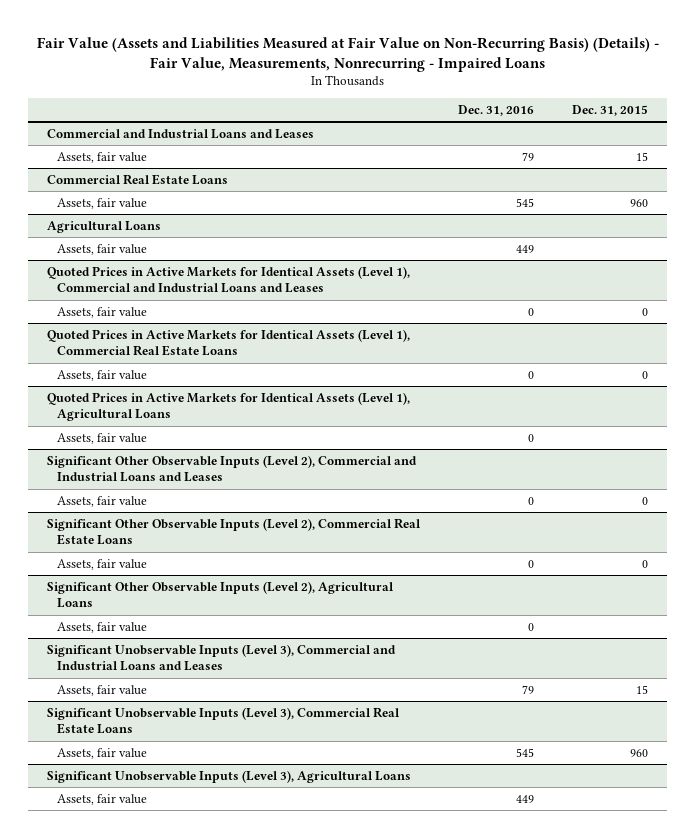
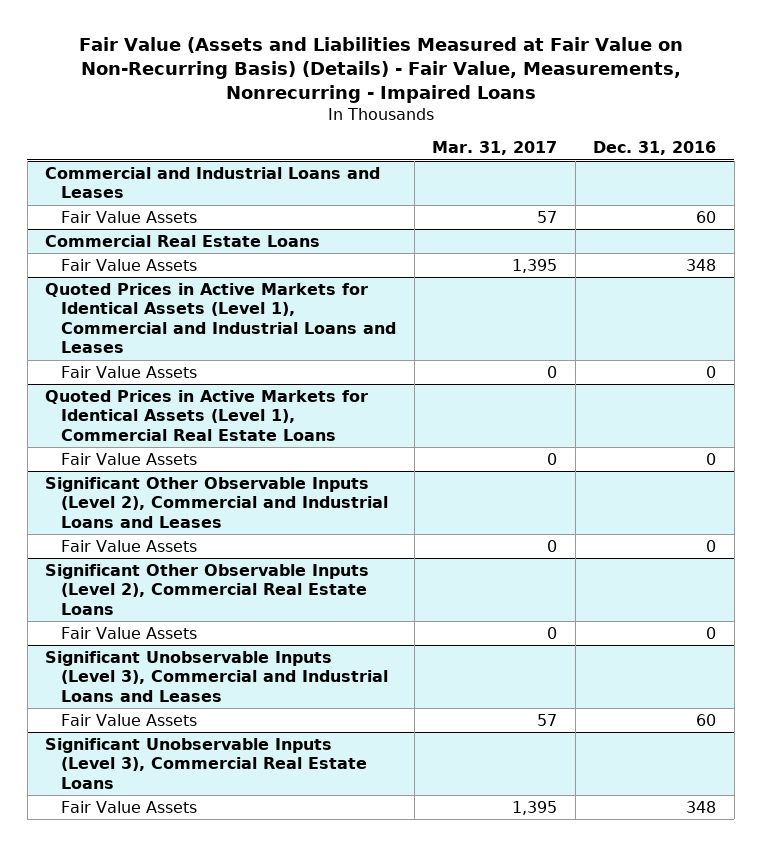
- | Dec. 31, 2016 | Dec. 31, 2015
+ | Mar. 31, 2017 | Dec. 31, 2016
@ Commercial and Industrial Loans and Leases
- Assets, fair value | 79 | 15
+ Fair Value Assets | 57 | 60
@ Commercial Real Estate Loans
- Assets, fair value | 545 | 960
- Agricultural Loans
- Assets, fair value | 449 |
@ Commercial Real Estate Loans
+ Fair Value Assets | 1,395 | 348
@ Quoted Prices in Active Markets for Identical Assets (Level 1), Commercial and Industrial Loans and Leases
- Assets, fair value | 0 | 0
+ Fair Value Assets | 0 | 0
@ Quoted Prices in Active Markets for Identical Assets (Level 1), Commercial Real Estate Loans
- Assets, fair value | 0 | 0
- Quoted Prices in Active Markets for Identical Assets (Level 1), Agricultural Loans
- Assets, fair value | 0 |
@ Quoted Prices in Active Markets for Identical Assets (Level 1), Commercial Real Estate Loans
+ Fair Value Assets | 0 | 0
@ Significant Other Observable Inputs (Level 2), Commercial and Industrial Loans and Leases
- Assets, fair value | 0 | 0
+ Fair Value Assets | 0 | 0
@ Significant Other Observable Inputs (Level 2), Commercial Real Estate Loans
- Assets, fair value | 0 | 0
- Significant Other Observable Inputs (Level 2), Agricultural Loans
- Assets, fair value | 0 |
@ Significant Other Observable Inputs (Level 2), Commercial Real Estate Loans
+ Fair Value Assets | 0 | 0
@ Significant Unobservable Inputs (Level 3), Commercial and Industrial Loans and Leases
- Assets, fair value | 79 | 15
+ Fair Value Assets | 57 | 60
@ Significant Unobservable Inputs (Level 3), Commercial Real Estate Loans
- Assets, fair value | 545 | 960
- Significant Unobservable Inputs (Level 3), Agricultural Loans
- Assets, fair value | 449 |
@ Significant Unobservable Inputs (Level 3), Commercial Real Estate Loans
+ Fair Value Assets | 1,395 | 348

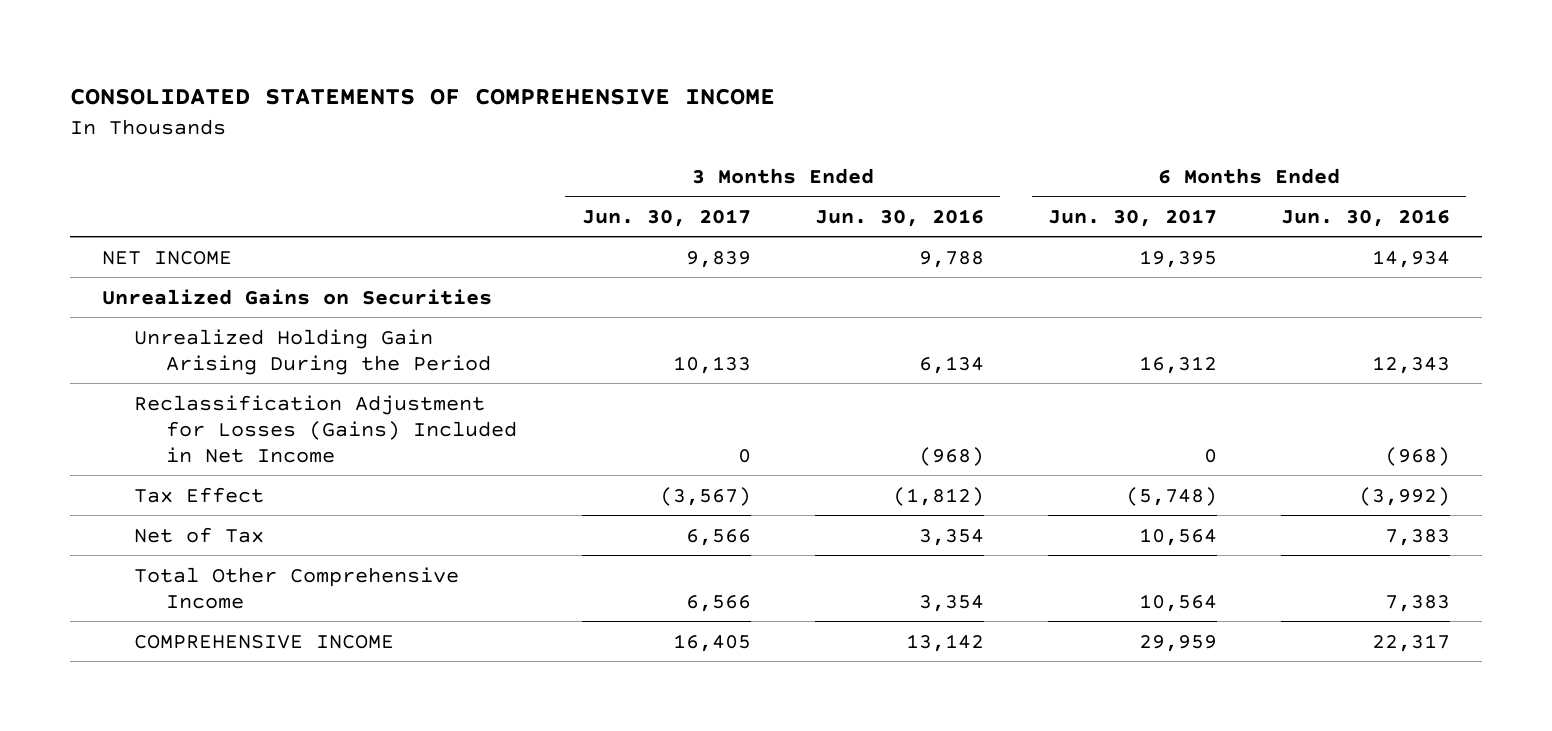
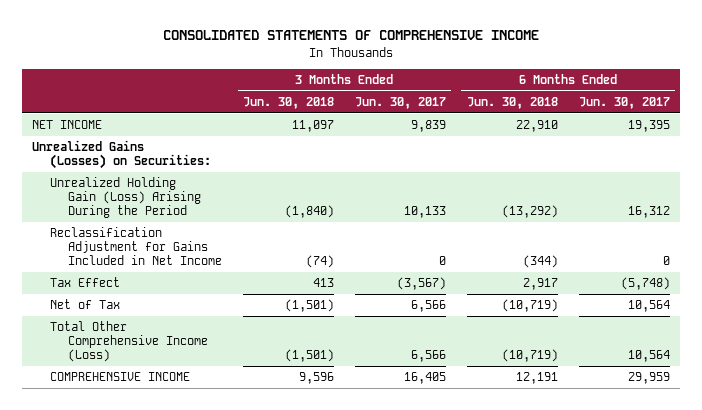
- | 3 Months Ended Jun. 30, 2017 | 3 Months Ended Jun. 30, 2016 | 6 Months Ended Jun. 30, 2017 | 6 Months Ended Jun. 30, 2016
+ | 3 Months Ended Jun. 30, 2018 | 3 Months Ended Jun. 30, 2017 | 6 Months Ended Jun. 30, 2018 | 6 Months Ended Jun. 30, 2017
- Unrealized Gains on Securities
- Unrealized Holding Gain Arising During the Period | 10,133 | 6,134 | 16,312 | 12,343
- Reclassification Adjustment for Losses (Gains) Included in Net Income | 0 | (968) | 0 | (968)
+ Unrealized Gains (Losses) on Securities:
+ Unrealized Holding Gain (Loss) Arising During the Period | (1,840) | 10,133 | (13,292) | 16,312
+ Reclassification Adjustment for Gains Included in Net Income | (74) | 0 | (344) | 0
- Total Other Comprehensive Income | 6,566 | 3,354 | 10,564 | 7,383
+ Total Other Comprehensive Income (Loss) | (1,501) | 6,566 | (10,719) | 10,564

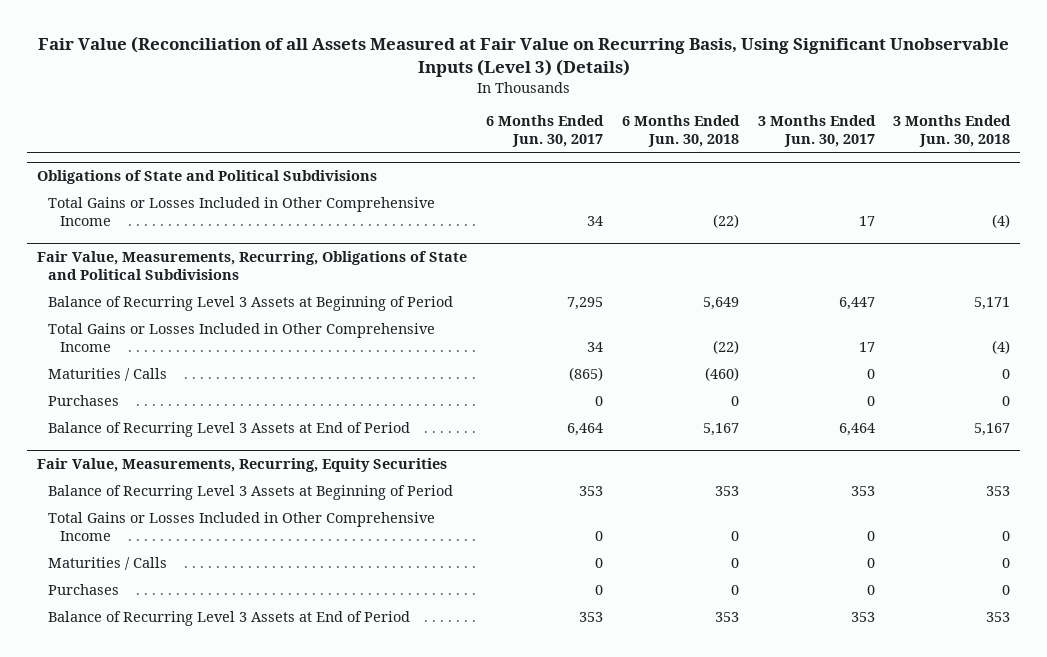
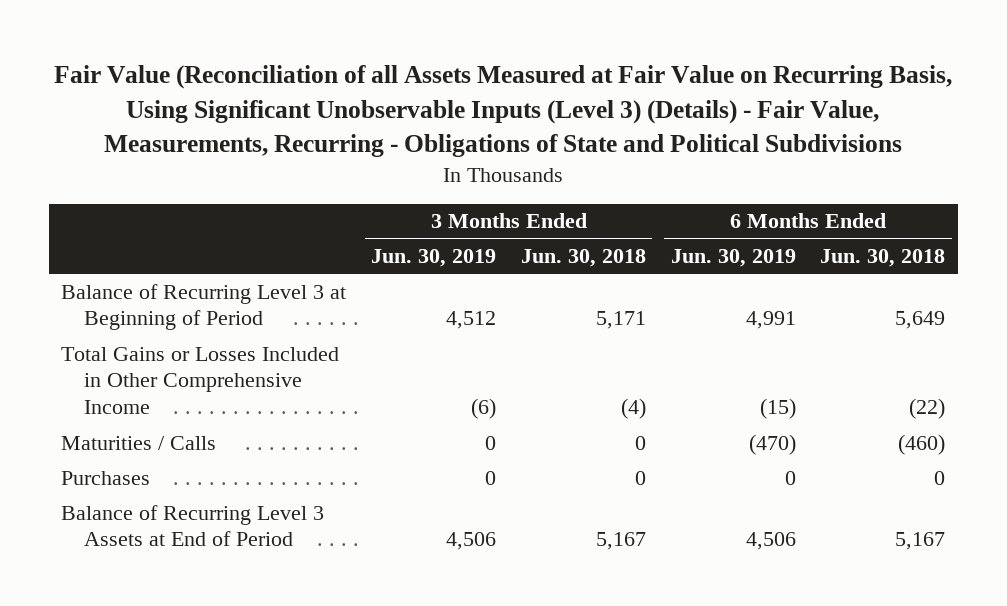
- Fair Value (Reconciliation of all Assets Measured at Fair Value on Recurring Basis, Using Significant Unobservable Inputs (Level 3) (Details)
+ Fair Value (Reconciliation of all Assets Measured at Fair Value on Recurring Basis, Using Significant Unobservable Inputs (Level 3) (Details) - Fair Value, Measurements, Recurring - Obligations of State and Political Subdivisions
- | 6 Months Ended Jun. 30, 2017 | 6 Months Ended Jun. 30, 2018 | 3 Months Ended Jun. 30, 2017 | 3 Months Ended Jun. 30, 2018
+ | 3 Months Ended Jun. 30, 2019 | 3 Months Ended Jun. 30, 2018 | 6 Months Ended Jun. 30, 2019 | 6 Months Ended Jun. 30, 2018
- Obligations of State and Political Subdivisions
- Total Gains or Losses Included in Other Comprehensive Income | 34 | (22) | 17 | (4)
- Fair Value, Measurements, Recurring, Obligations of State and Political Subdivisions
- Balance of Recurring Level 3 Assets at Beginning of Period | 7,295 | 5,649 | 6,447 | 5,171
+ Balance of Recurring Level 3 at Beginning of Period | 4,512 | 5,171 | 4,991 | 5,649
- Fair Value, Measurements, Recurring, Equity Securities
- Balance of Recurring Level 3 Assets at Beginning of Period | 353 | 353 | 353 | 353
- Total Gains or Losses Included in Other Comprehensive Income | 0 | 0 | 0 | 0
- Maturities / Calls | 0 | 0 | 0 | 0
- Purchases | 0 | 0 | 0 | 0
- Balance of Recurring Level 3 Assets at End of Period | 353 | 353 | 353 | 353

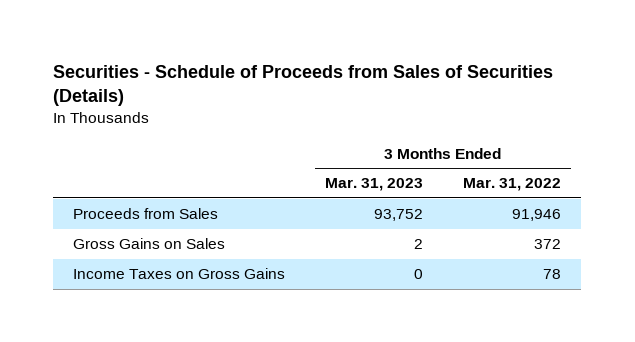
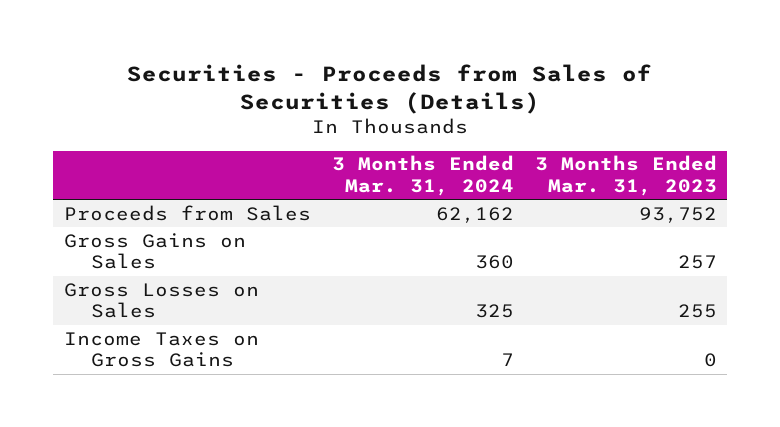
- Securities - Schedule of Proceeds from Sales of Securities (Details)
+ Securities - Proceeds from Sales of Securities (Details)
- | 3 Months Ended Mar. 31, 2023 | 3 Months Ended Mar. 31, 2022
+ | 3 Months Ended Mar. 31, 2024 | 3 Months Ended Mar. 31, 2023
- Gross Gains on Sales | 2 | 372
+ Gross Gains on Sales | 360 | 257
+ Gross Losses on Sales | 325 | 255

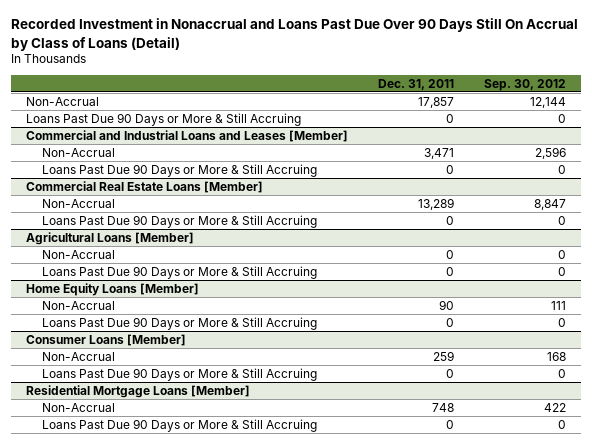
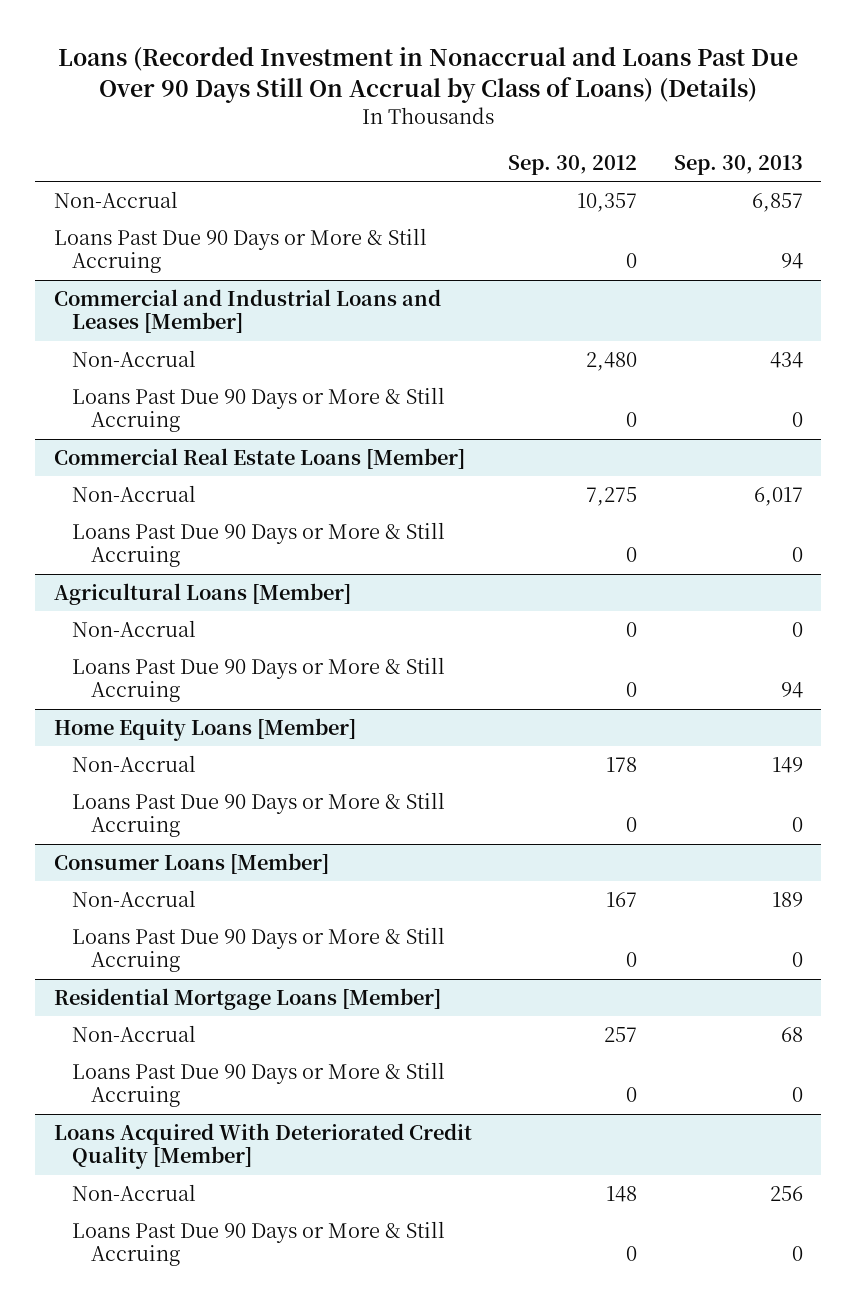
- Recorded Investment in Nonaccrual and Loans Past Due Over 90 Days Still On Accrual by Class of Loans (Detail)
+ Loans (Recorded Investment in Nonaccrual and Loans Past Due Over 90 Days Still On Accrual by Class of Loans) (Details)
- | Dec. 31, 2011 | Sep. 30, 2012
+ | Sep. 30, 2012 | Sep. 30, 2013
- Non-Accrual | 17,857 | 12,144
+ Non-Accrual | 10,357 | 6,857
@ Commercial and Industrial Loans and Leases [Member]
- Non-Accrual | 3,471 | 2,596
+ Non-Accrual | 2,480 | 434
@ Commercial Real Estate Loans [Member]
- Non-Accrual | 13,289 | 8,847
+ Non-Accrual | 7,275 | 6,017
@ Home Equity Loans [Member]
- Non-Accrual | 90 | 111
+ Non-Accrual | 178 | 149
@ Consumer Loans [Member]
- Non-Accrual | 259 | 168
+ Non-Accrual | 167 | 189
@ Residential Mortgage Loans [Member]
- Non-Accrual | 748 | 422
+ Non-Accrual | 257 | 68
+ Loans Acquired With Deteriorated Credit Quality [Member]
+ Non-Accrual | 148 | 256
+ Loans Past Due 90 Days or More & Still Accruing | 0 | 0

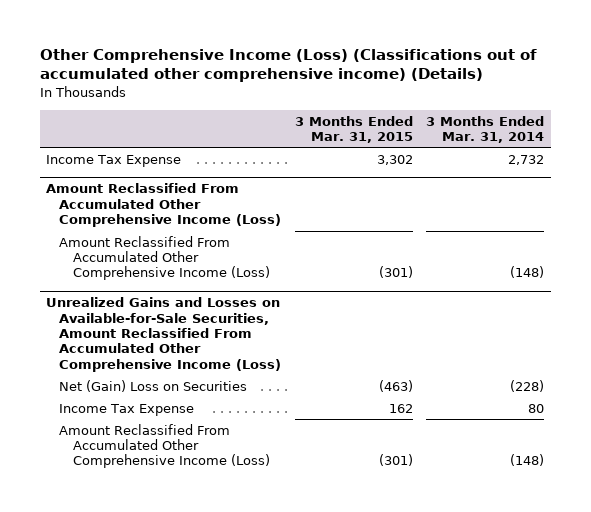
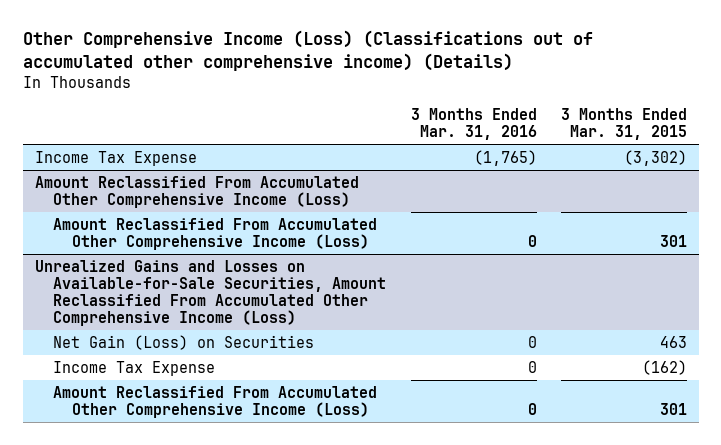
- | 3 Months Ended Mar. 31, 2015 | 3 Months Ended Mar. 31, 2014
+ | 3 Months Ended Mar. 31, 2016 | 3 Months Ended Mar. 31, 2015
- Income Tax Expense | 3,302 | 2,732
+ Income Tax Expense | (1,765) | (3,302)
@ Amount Reclassified From Accumulated Other Comprehensive Income (Loss)
- Amount Reclassified From Accumulated Other Comprehensive Income (Loss) | (301) | (148)
+ Amount Reclassified From Accumulated Other Comprehensive Income (Loss) | 0 | 301
@ Unrealized Gains and Losses on Available-for-Sale Securities, Amount Reclassified From Accumulated Other Comprehensive Income (Loss)
- Net (Gain) Loss on Securities | (463) | (228)
- Income Tax Expense | 162 | 80
- Amount Reclassified From Accumulated Other Comprehensive Income (Loss) | (301) | (148)
+ Net Gain (Loss) on Securities | 0 | 463
+ Income Tax Expense | 0 | (162)
+ Amount Reclassified From Accumulated Other Comprehensive Income (Loss) | 0 | 301

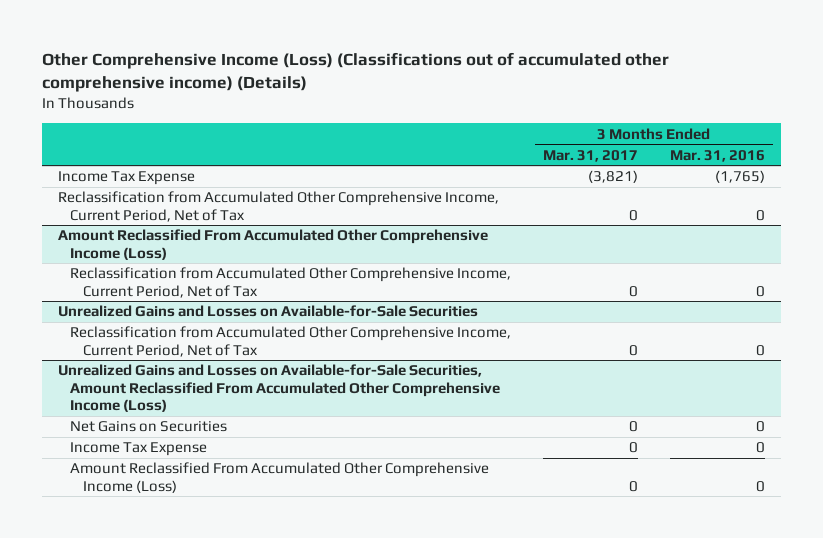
- | 3 Months Ended Mar. 31, 2016 | 3 Months Ended Mar. 31, 2015
+ | 3 Months Ended Mar. 31, 2017 | 3 Months Ended Mar. 31, 2016
+ Reclassification from Accumulated Other Comprehensive Income, Current Period, Net of Tax | 0 | 0
@ Amount Reclassified From Accumulated Other Comprehensive Income (Loss)
- Amount Reclassified From Accumulated Other Comprehensive Income (Loss) | 0 | 301
+ Reclassification from Accumulated Other Comprehensive Income, Current Period, Net of Tax | 0 | 0
+ Unrealized Gains and Losses on Available-for-Sale Securities
+ Reclassification from Accumulated Other Comprehensive Income, Current Period, Net of Tax | 0 | 0
@ Unrealized Gains and Losses on Available-for-Sale Securities, Amount Reclassified From Accumulated Other Comprehensive Income (Loss)
- Net Gain (Loss) on Securities | 0 | 463
+ Net Gains on Securities | 0 | 0

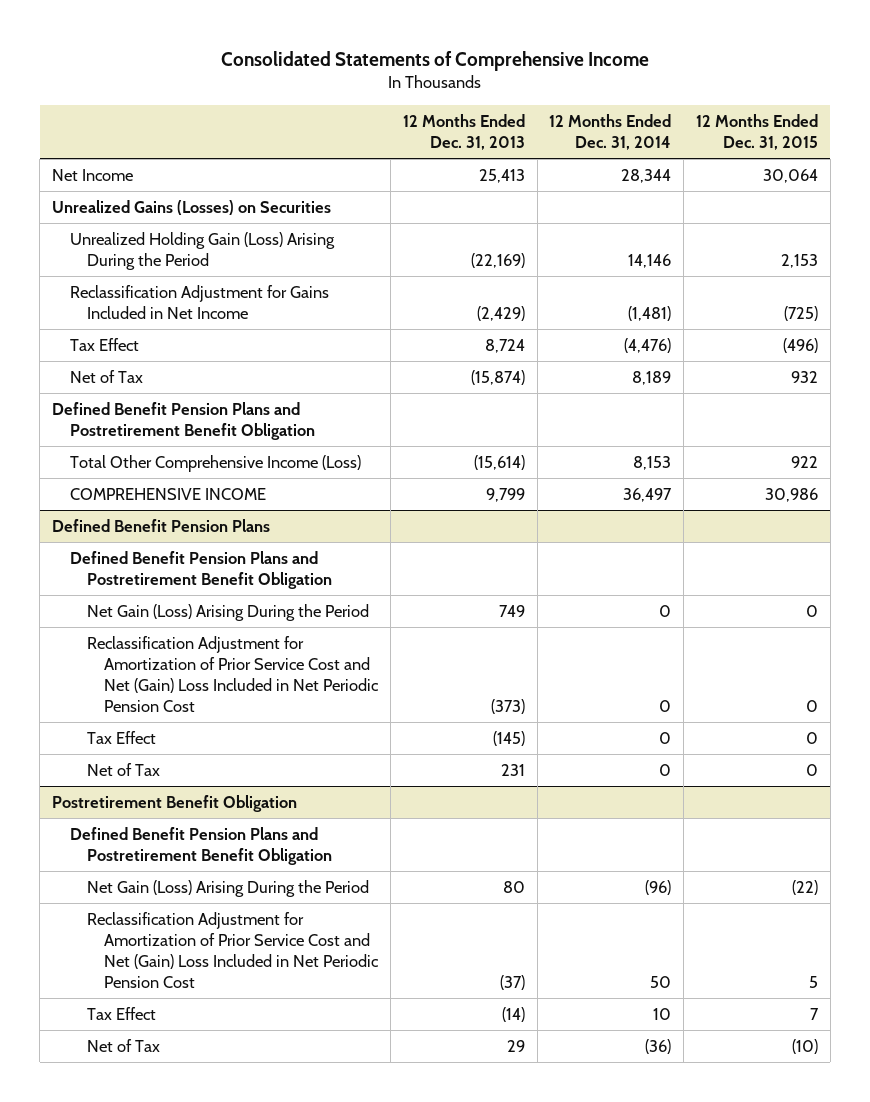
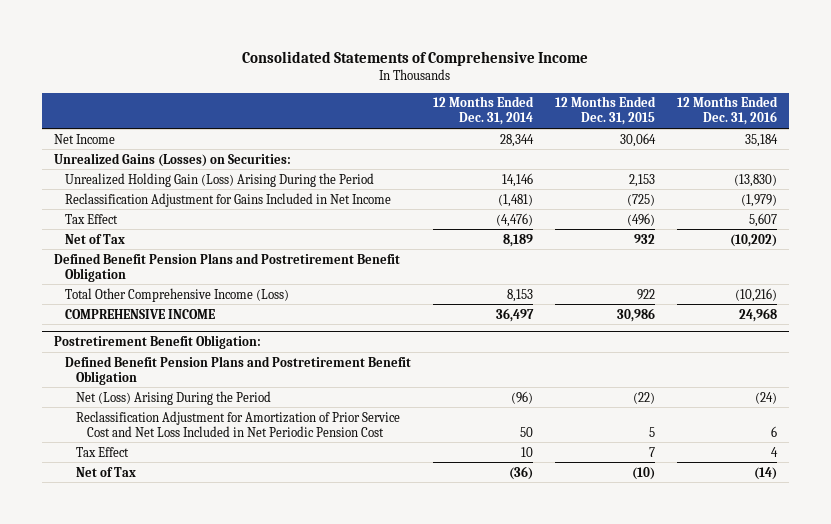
- | 12 Months Ended Dec. 31, 2013 | 12 Months Ended Dec. 31, 2014 | 12 Months Ended Dec. 31, 2015
+ | 12 Months Ended Dec. 31, 2014 | 12 Months Ended Dec. 31, 2015 | 12 Months Ended Dec. 31, 2016
- Unrealized Gains (Losses) on Securities
+ Unrealized Gains (Losses) on Securities:
- Defined Benefit Pension Plans
- Defined Benefit Pension Plans and Postretirement Benefit Obligation
- Net Gain (Loss) Arising During the Period | 749 | 0 | 0
- Reclassification Adjustment for Amortization of Prior Service Cost and Net (Gain) Loss Included in Net Periodic Pension Cost | (373) | 0 | 0
- Tax Effect | (145) | 0 | 0
- Net of Tax | 231 | 0 | 0
- Postretirement Benefit Obligation
+ Postretirement Benefit Obligation:
- Net Gain (Loss) Arising During the Period | 80 | (96) | (22)
- Reclassification Adjustment for Amortization of Prior Service Cost and Net (Gain) Loss Included in Net Periodic Pension Cost | (37) | 50 | 5
+ Net (Loss) Arising During the Period | (96) | (22) | (24)
+ Reclassification Adjustment for Amortization of Prior Service Cost and Net Loss Included in Net Periodic Pension Cost | 50 | 5 | 6

